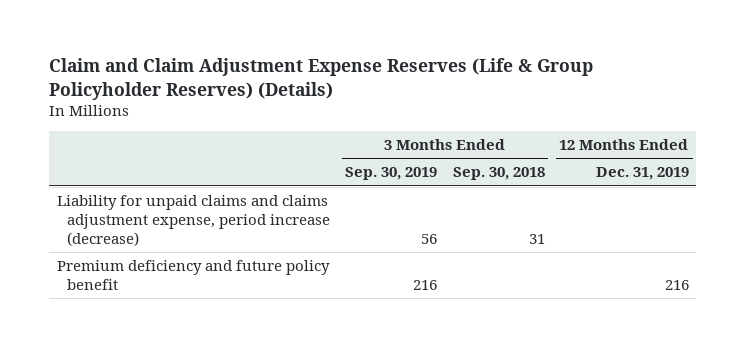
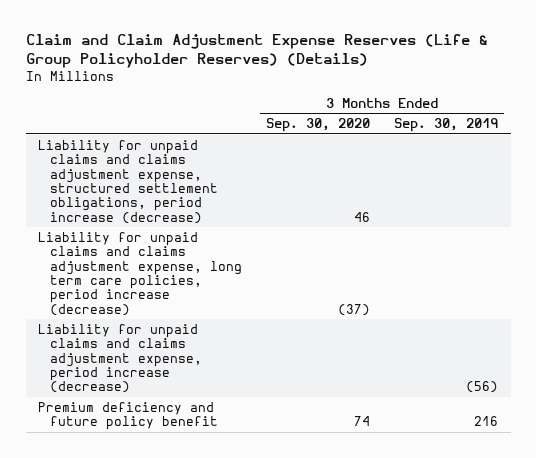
- | 3 Months Ended Sep. 30, 2019 | 3 Months Ended Sep. 30, 2018 | 12 Months Ended Dec. 31, 2019
+ | 3 Months Ended Sep. 30, 2020 | 3 Months Ended Sep. 30, 2019
- Liability for unpaid claims and claims adjustment expense, period increase (decrease) | 56 | 31 |
+ Liability for unpaid claims and claims adjustment expense, structured settlement obligations, period increase (decrease) | 46 |
+ Liability for unpaid claims and claims adjustment expense, long term care policies, period increase (decrease) | (37) |
+ Liability for unpaid claims and claims adjustment expense, period increase (decrease) | | (56)

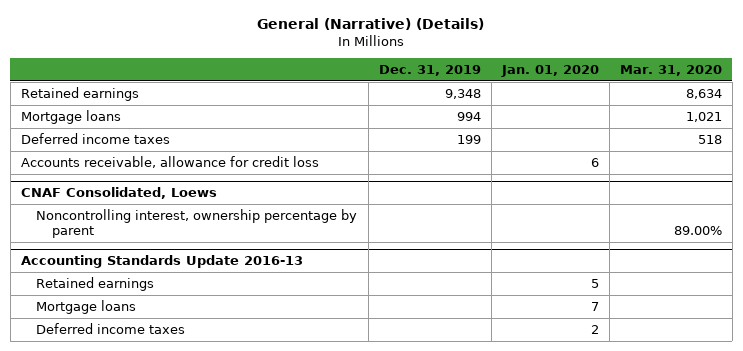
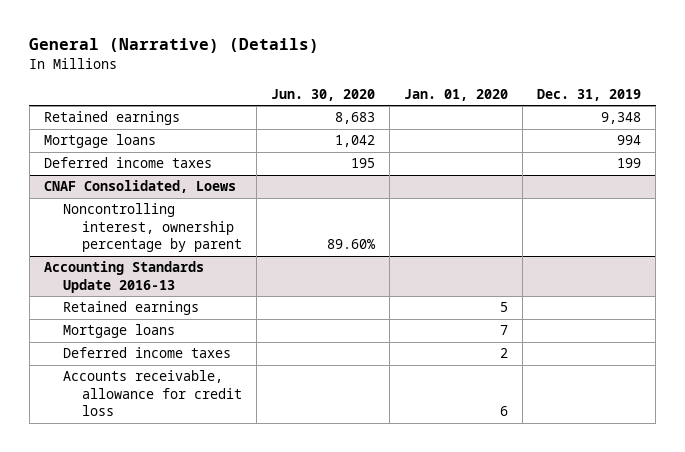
- | Dec. 31, 2019 | Jan. 01, 2020 | Mar. 31, 2020
+ | Jun. 30, 2020 | Jan. 01, 2020 | Dec. 31, 2019
- Accounts receivable, allowance for credit loss | | 6 |
@ Accounting Standards Update 2016-13
+ Accounts receivable, allowance for credit loss | | 6 |

